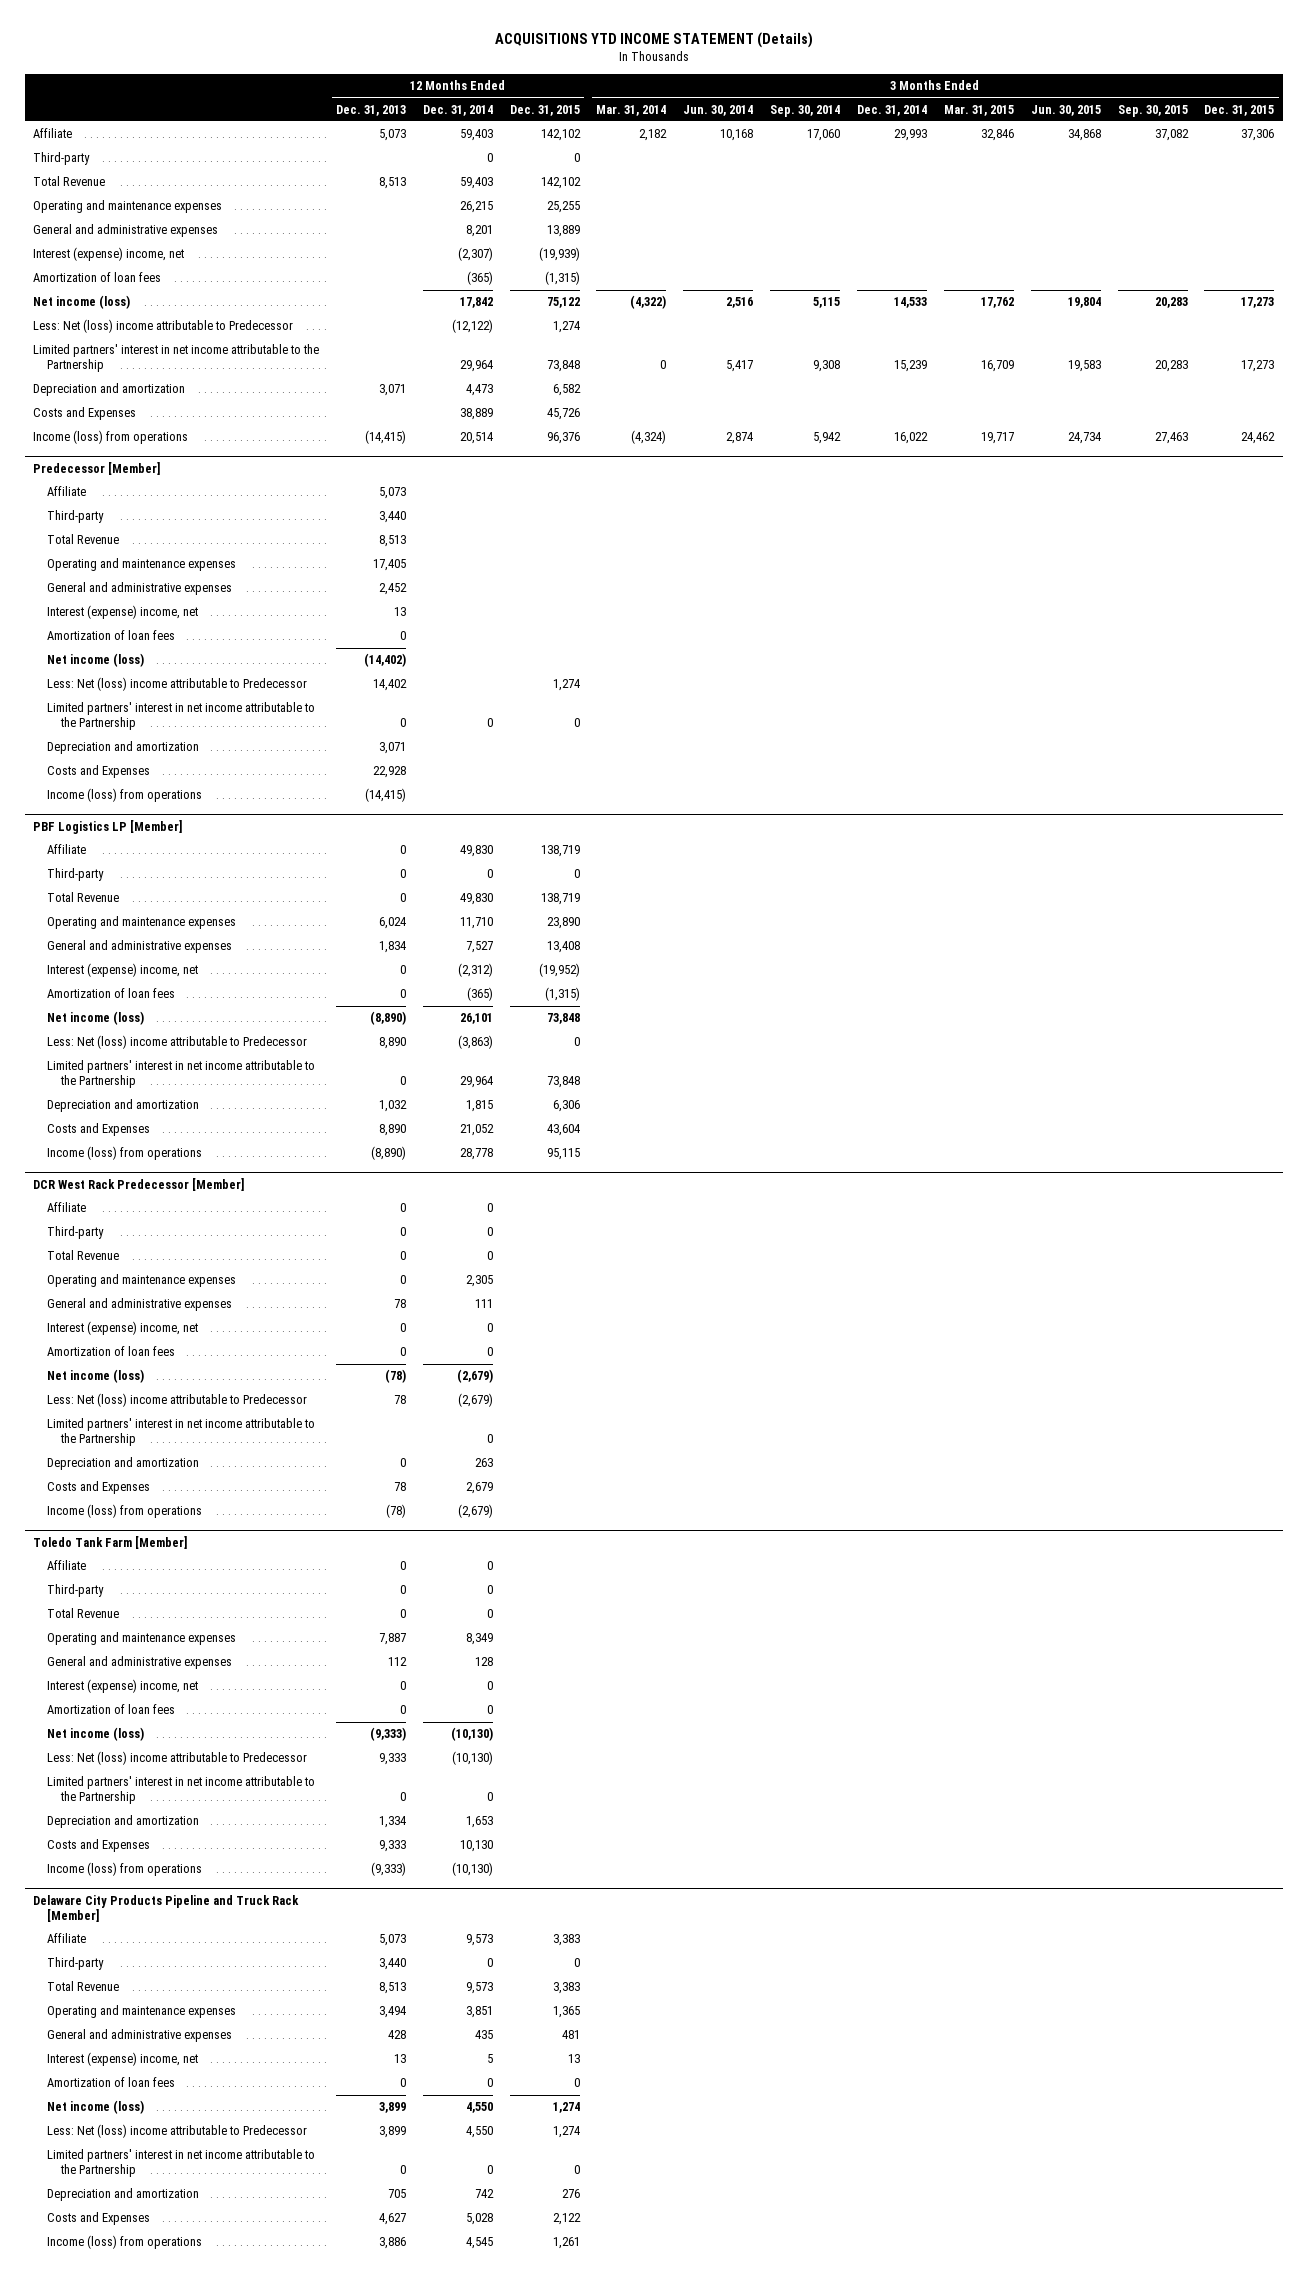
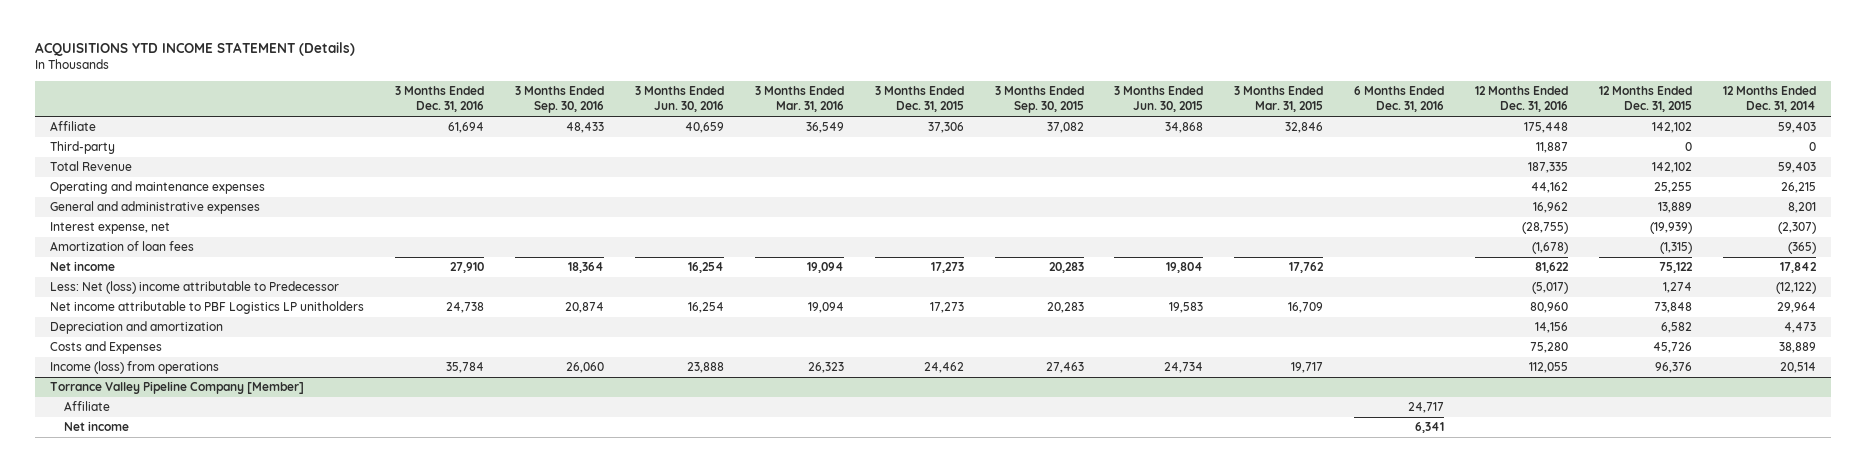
- | 12 Months Ended Dec. 31, 2013 | 12 Months Ended Dec. 31, 2014 | 12 Months Ended Dec. 31, 2015 | 3 Months Ended Mar. 31, 2014 | 3 Months Ended Jun. 30, 2014 | 3 Months Ended Sep. 30, 2014 | 3 Months Ended Dec. 31, 2014 | 3 Months Ended Mar. 31, 2015 | 3 Months Ended Jun. 30, 2015 | 3 Months Ended Sep. 30, 2015 | 3 Months Ended Dec. 31, 2015
+ | 3 Months Ended Dec. 31, 2016 | 3 Months Ended Sep. 30, 2016 | 3 Months Ended Jun. 30, 2016 | 3 Months Ended Mar. 31, 2016 | 3 Months Ended Dec. 31, 2015 | 3 Months Ended Sep. 30, 2015 | 3 Months Ended Jun. 30, 2015 | 3 Months Ended Mar. 31, 2015 | 6 Months Ended Dec. 31, 2016 | 12 Months Ended Dec. 31, 2016 | 12 Months Ended Dec. 31, 2015 | 12 Months Ended Dec. 31, 2014
- Interest (expense) income, net | | (2,307) | (19,939) | | | | | | | |
+ Interest expense, net | | | | | | | | | | (28,755) | (19,939) | (2,307)
- Net income (loss) | | 17,842 | 75,122 | (4,322) | 2,516 | 5,115 | 14,533 | 17,762 | 19,804 | 20,283 | 17,273
+ Net income | 27,910 | 18,364 | 16,254 | 19,094 | 17,273 | 20,283 | 19,804 | 17,762 | | 81,622 | 75,122 | 17,842
- Limited partners' interest in net income attributable to the Partnership | | 29,964 | 73,848 | 0 | 5,417 | 9,308 | 15,239 | 16,709 | 19,583 | 20,283 | 17,273
+ Net income attributable to PBF Logistics LP unitholders | 24,738 | 20,874 | 16,254 | 19,094 | 17,273 | 20,283 | 19,583 | 16,709 | | 80,960 | 73,848 | 29,964
- Predecessor [Member]
+ Torrance Valley Pipeline Company [Member]
- Third-party | 3,440 | | | | | | | | | |
- Total Revenue | 8,513 | | | | | | | | | |
- Operating and maintenance expenses | 17,405 | | | | | | | | | |
- General and administrative expenses | 2,452 | | | | | | | | | |
- Interest (expense) income, net | 13 | | | | | | | | | |
- Amortization of loan fees | 0 | | | | | | | | | |
- Net income (loss) | (14,402) | | | | | | | | | |
- Less: Net (loss) income attributable to Predecessor | 14,402 | | 1,274 | | | | | | | |
- Limited partners' interest in net income attributable to the Partnership | 0 | 0 | 0 | | | | | | | |
- Depreciation and amortization | 3,071 | | | | | | | | | |
- Costs and Expenses | 22,928 | | | | | | | | | |
- Income (loss) from operations | (14,415) | | | | | | | | | |
- PBF Logistics LP [Member]
- Affiliate | 0 | 49,830 | 138,719 | | | | | | | |
- Third-party | 0 | 0 | 0 | | | | | | | |
- Total Revenue | 0 | 49,830 | 138,719 | | | | | | | |
- Operating and maintenance expenses | 6,024 | 11,710 | 23,890 | | | | | | | |
- General and administrative expenses | 1,834 | 7,527 | 13,408 | | | | | | | |
- Interest (expense) income, net | 0 | (2,312) | (19,952) | | | | | | | |
- Amortization of loan fees | 0 | (365) | (1,315) | | | | | | | |
- Net income (loss) | (8,890) | 26,101 | 73,848 | | | | | | | |
- Less: Net (loss) income attributable to Predecessor | 8,890 | (3,863) | 0 | | | | | | | |
- Limited partners' interest in net income attributable to the Partnership | 0 | 29,964 | 73,848 | | | | | | | |
- Depreciation and amortization | 1,032 | 1,815 | 6,306 | | | | | | | |
- Costs and Expenses | 8,890 | 21,052 | 43,604 | | | | | | | |
- Income (loss) from operations | (8,890) | 28,778 | 95,115 | | | | | | | |
- DCR West Rack Predecessor [Member]
- Affiliate | 0 | 0 | | | | | | | | |
- Third-party | 0 | 0 | | | | | | | | |
- Total Revenue | 0 | 0 | | | | | | | | |
- Operating and maintenance expenses | 0 | 2,305 | | | | | | | | |
- General and administrative expenses | 78 | 111 | | | | | | | | |
- Interest (expense) income, net | 0 | 0 | | | | | | | | |
- Amortization of loan fees | 0 | 0 | | | | | | | | |
- Net income (loss) | (78) | (2,679) | | | | | | | | |
- Less: Net (loss) income attributable to Predecessor | 78 | (2,679) | | | | | | | | |
- Limited partners' interest in net income attributable to the Partnership | | 0 | | | | | | | | |
- Depreciation and amortization | 0 | 263 | | | | | | | | |
- Costs and Expenses | 78 | 2,679 | | | | | | | | |
- Income (loss) from operations | (78) | (2,679) | | | | | | | | |
- Toledo Tank Farm [Member]
- Affiliate | 0 | 0 | | | | | | | | |
- Third-party | 0 | 0 | | | | | | | | |
- Total Revenue | 0 | 0 | | | | | | | | |
- Operating and maintenance expenses | 7,887 | 8,349 | | | | | | | | |
- General and administrative expenses | 112 | 128 | | | | | | | | |
- Interest (expense) income, net | 0 | 0 | | | | | | | | |
- Amortization of loan fees | 0 | 0 | | | | | | | | |
- Net income (loss) | (9,333) | (10,130) | | | | | | | | |
- Less: Net (loss) income attributable to Predecessor | 9,333 | (10,130) | | | | | | | | |
- Limited partners' interest in net income attributable to the Partnership | 0 | 0 | | | | | | | | |
- Depreciation and amortization | 1,334 | 1,653 | | | | | | | | |
- Costs and Expenses | 9,333 | 10,130 | | | | | | | | |
- Income (loss) from operations | (9,333) | (10,130) | | | | | | | | |
- Delaware City Products Pipeline and Truck Rack [Member]
- Affiliate | 5,073 | 9,573 | 3,383 | | | | | | | |
- Third-party | 3,440 | 0 | 0 | | | | | | | |
- Total Revenue | 8,513 | 9,573 | 3,383 | | | | | | | |
- Operating and maintenance expenses | 3,494 | 3,851 | 1,365 | | | | | | | |
- General and administrative expenses | 428 | 435 | 481 | | | | | | | |
- Interest (expense) income, net | 13 | 5 | 13 | | | | | | | |
- Amortization of loan fees | 0 | 0 | 0 | | | | | | | |
- Net income (loss) | 3,899 | 4,550 | 1,274 | | | | | | | |
- Less: Net (loss) income attributable to Predecessor | 3,899 | 4,550 | 1,274 | | | | | | | |
- Limited partners' interest in net income attributable to the Partnership | 0 | 0 | 0 | | | | | | | |
- Depreciation and amortization | 705 | 742 | 276 | | | | | | | |
- Costs and Expenses | 4,627 | 5,028 | 2,122 | | | | | | | |
- Income (loss) from operations | 3,886 | 4,545 | 1,261 | | | | | | | |
+ Net income | | | | | | | | | 6,341 | | |

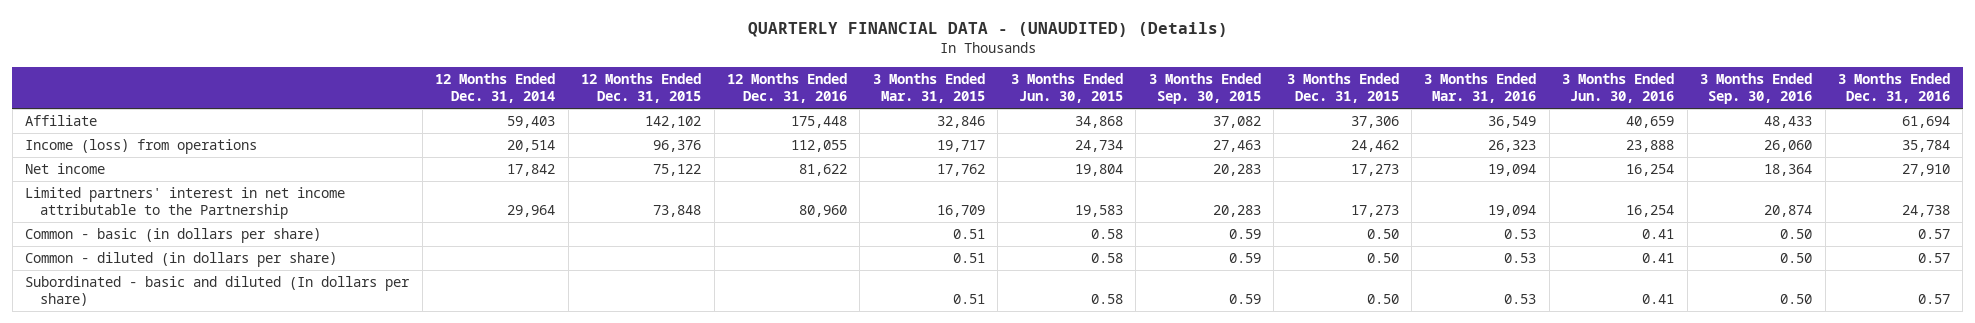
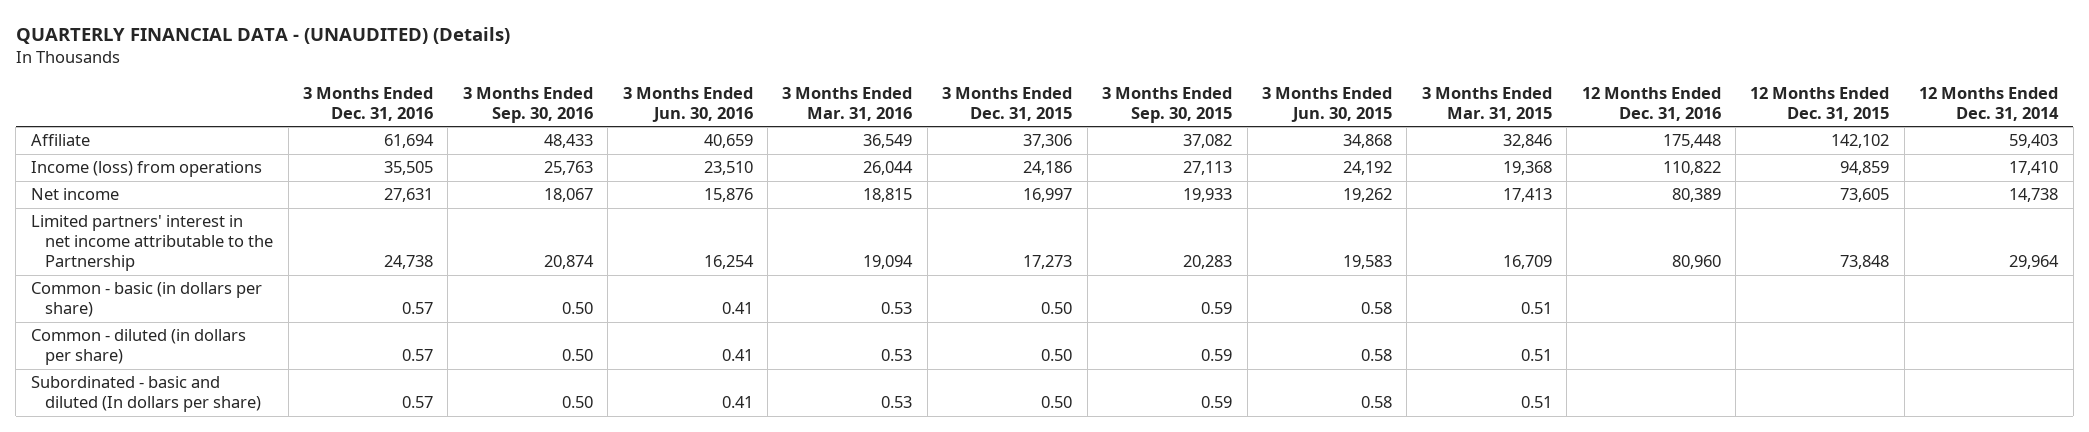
- | 12 Months Ended Dec. 31, 2014 | 12 Months Ended Dec. 31, 2015 | 12 Months Ended Dec. 31, 2016 | 3 Months Ended Mar. 31, 2015 | 3 Months Ended Jun. 30, 2015 | 3 Months Ended Sep. 30, 2015 | 3 Months Ended Dec. 31, 2015 | 3 Months Ended Mar. 31, 2016 | 3 Months Ended Jun. 30, 2016 | 3 Months Ended Sep. 30, 2016 | 3 Months Ended Dec. 31, 2016
+ | 3 Months Ended Dec. 31, 2016 | 3 Months Ended Sep. 30, 2016 | 3 Months Ended Jun. 30, 2016 | 3 Months Ended Mar. 31, 2016 | 3 Months Ended Dec. 31, 2015 | 3 Months Ended Sep. 30, 2015 | 3 Months Ended Jun. 30, 2015 | 3 Months Ended Mar. 31, 2015 | 12 Months Ended Dec. 31, 2016 | 12 Months Ended Dec. 31, 2015 | 12 Months Ended Dec. 31, 2014
- Income (loss) from operations | 20,514 | 96,376 | 112,055 | 19,717 | 24,734 | 27,463 | 24,462 | 26,323 | 23,888 | 26,060 | 35,784
- Net income | 17,842 | 75,122 | 81,622 | 17,762 | 19,804 | 20,283 | 17,273 | 19,094 | 16,254 | 18,364 | 27,910
+ Income (loss) from operations | 35,505 | 25,763 | 23,510 | 26,044 | 24,186 | 27,113 | 24,192 | 19,368 | 110,822 | 94,859 | 17,410
+ Net income | 27,631 | 18,067 | 15,876 | 18,815 | 16,997 | 19,933 | 19,262 | 17,413 | 80,389 | 73,605 | 14,738

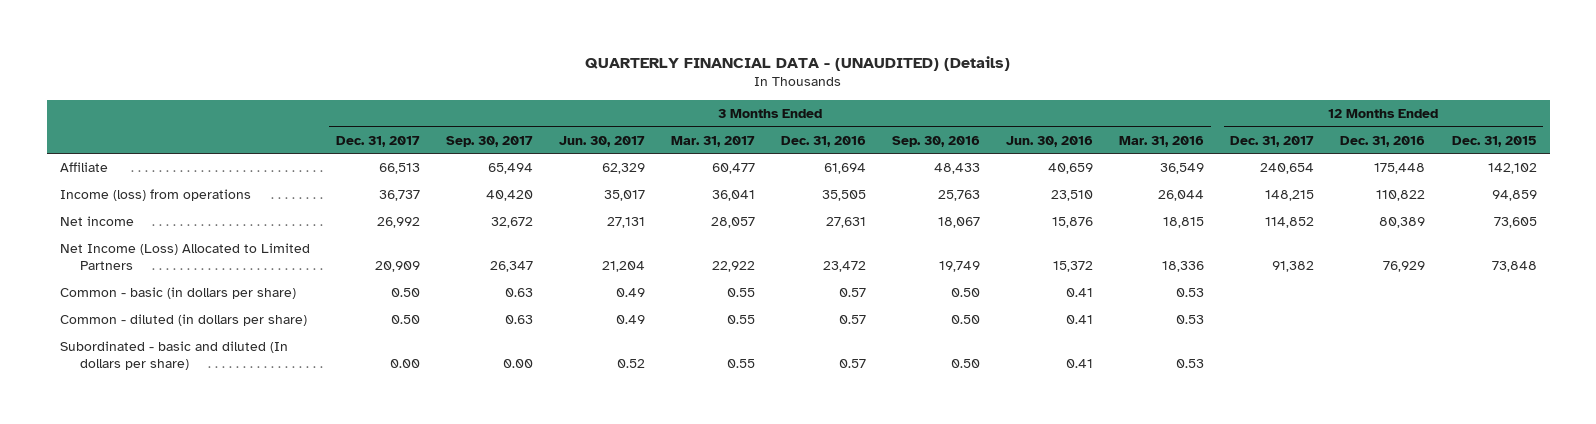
- | 3 Months Ended Dec. 31, 2016 | 3 Months Ended Sep. 30, 2016 | 3 Months Ended Jun. 30, 2016 | 3 Months Ended Mar. 31, 2016 | 3 Months Ended Dec. 31, 2015 | 3 Months Ended Sep. 30, 2015 | 3 Months Ended Jun. 30, 2015 | 3 Months Ended Mar. 31, 2015 | 12 Months Ended Dec. 31, 2016 | 12 Months Ended Dec. 31, 2015 | 12 Months Ended Dec. 31, 2014
+ | 3 Months Ended Dec. 31, 2017 | 3 Months Ended Sep. 30, 2017 | 3 Months Ended Jun. 30, 2017 | 3 Months Ended Mar. 31, 2017 | 3 Months Ended Dec. 31, 2016 | 3 Months Ended Sep. 30, 2016 | 3 Months Ended Jun. 30, 2016 | 3 Months Ended Mar. 31, 2016 | 12 Months Ended Dec. 31, 2017 | 12 Months Ended Dec. 31, 2016 | 12 Months Ended Dec. 31, 2015
- Limited partners' interest in net income attributable to the Partnership | 24,738 | 20,874 | 16,254 | 19,094 | 17,273 | 20,283 | 19,583 | 16,709 | 80,960 | 73,848 | 29,964
+ Net Income (Loss) Allocated to Limited Partners | 20,909 | 26,347 | 21,204 | 22,922 | 23,472 | 19,749 | 15,372 | 18,336 | 91,382 | 76,929 | 73,848

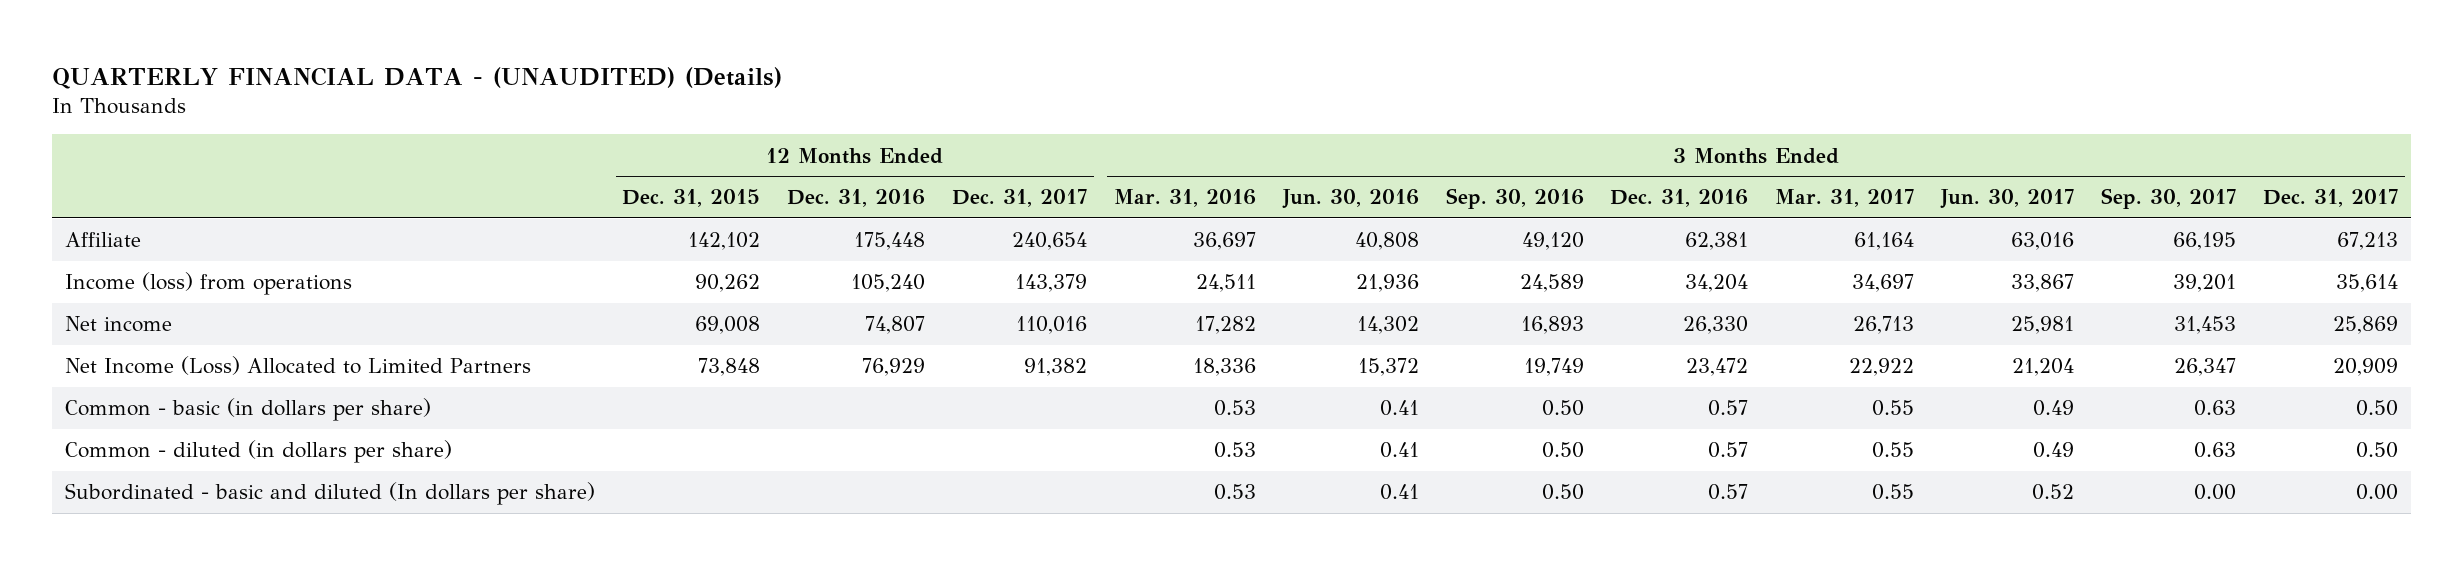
- | 3 Months Ended Dec. 31, 2017 | 3 Months Ended Sep. 30, 2017 | 3 Months Ended Jun. 30, 2017 | 3 Months Ended Mar. 31, 2017 | 3 Months Ended Dec. 31, 2016 | 3 Months Ended Sep. 30, 2016 | 3 Months Ended Jun. 30, 2016 | 3 Months Ended Mar. 31, 2016 | 12 Months Ended Dec. 31, 2017 | 12 Months Ended Dec. 31, 2016 | 12 Months Ended Dec. 31, 2015
+ | 12 Months Ended Dec. 31, 2015 | 12 Months Ended Dec. 31, 2016 | 12 Months Ended Dec. 31, 2017 | 3 Months Ended Mar. 31, 2016 | 3 Months Ended Jun. 30, 2016 | 3 Months Ended Sep. 30, 2016 | 3 Months Ended Dec. 31, 2016 | 3 Months Ended Mar. 31, 2017 | 3 Months Ended Jun. 30, 2017 | 3 Months Ended Sep. 30, 2017 | 3 Months Ended Dec. 31, 2017
- Affiliate | 66,513 | 65,494 | 62,329 | 60,477 | 61,694 | 48,433 | 40,659 | 36,549 | 240,654 | 175,448 | 142,102
- Income (loss) from operations | 36,737 | 40,420 | 35,017 | 36,041 | 35,505 | 25,763 | 23,510 | 26,044 | 148,215 | 110,822 | 94,859
- Net income | 26,992 | 32,672 | 27,131 | 28,057 | 27,631 | 18,067 | 15,876 | 18,815 | 114,852 | 80,389 | 73,605
+ Affiliate | 142,102 | 175,448 | 240,654 | 36,697 | 40,808 | 49,120 | 62,381 | 61,164 | 63,016 | 66,195 | 67,213
+ Income (loss) from operations | 90,262 | 105,240 | 143,379 | 24,511 | 21,936 | 24,589 | 34,204 | 34,697 | 33,867 | 39,201 | 35,614
+ Net income | 69,008 | 74,807 | 110,016 | 17,282 | 14,302 | 16,893 | 26,330 | 26,713 | 25,981 | 31,453 | 25,869

